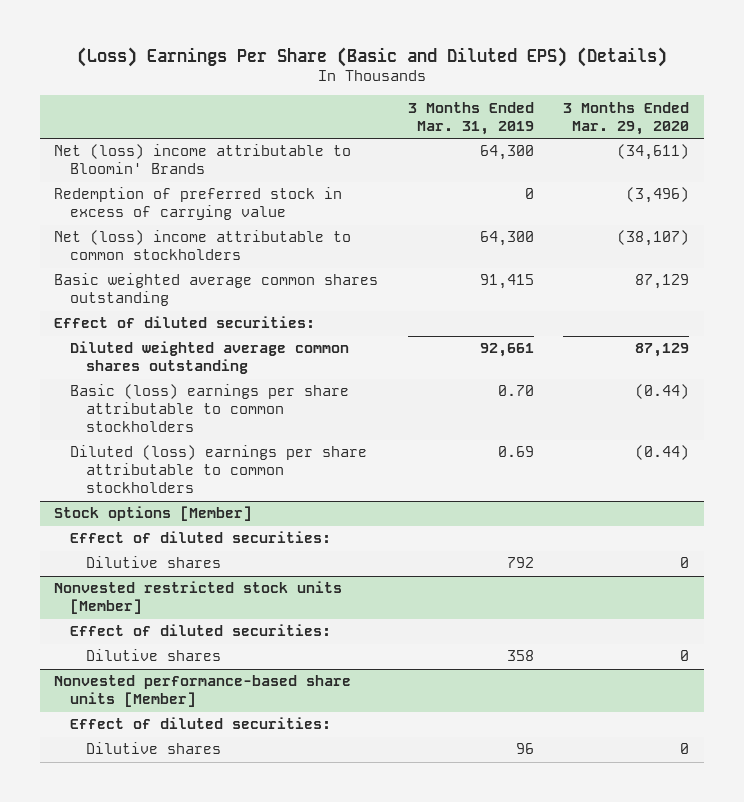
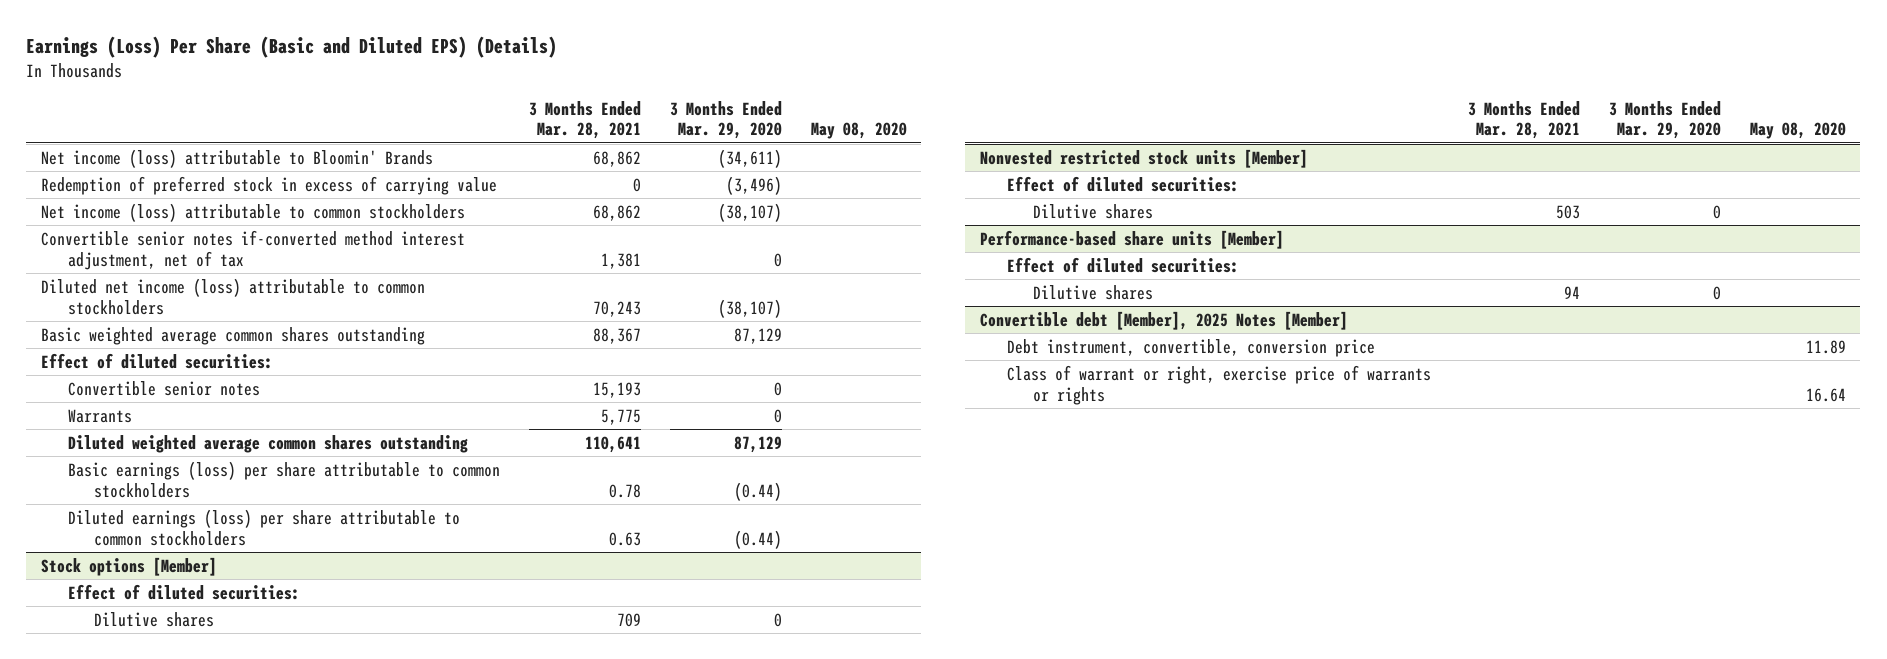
- (Loss) Earnings Per Share (Basic and Diluted EPS) (Details)
+ Earnings (Loss) Per Share (Basic and Diluted EPS) (Details)
- | 3 Months Ended Mar. 31, 2019 | 3 Months Ended Mar. 29, 2020
+ | 3 Months Ended Mar. 28, 2021 | 3 Months Ended Mar. 29, 2020 | May 08, 2020
- Net (loss) income attributable to Bloomin' Brands | 64,300 | (34,611)
+ Net income (loss) attributable to Bloomin' Brands | 68,862 | (34,611) |
- Net (loss) income attributable to common stockholders | 64,300 | (38,107)
+ Net income (loss) attributable to common stockholders | 68,862 | (38,107) |
+ Convertible senior notes if-converted method interest adjustment, net of tax | 1,381 | 0 |
+ Diluted net income (loss) attributable to common stockholders | 70,243 | (38,107) |
+ Convertible senior notes | 15,193 | 0 |
+ Warrants | 5,775 | 0 |
- Basic (loss) earnings per share attributable to common stockholders | 0.70 | (0.44)
- Diluted (loss) earnings per share attributable to common stockholders | 0.69 | (0.44)
+ Basic earnings (loss) per share attributable to common stockholders | 0.78 | (0.44) |
+ Diluted earnings (loss) per share attributable to common stockholders | 0.63 | (0.44) |
- Nonvested performance-based share units [Member]
+ Performance-based share units [Member]
+ Convertible debt [Member], 2025 Notes [Member]
+ Debt instrument, convertible, conversion price | | | 11.89
+ Class of warrant or right, exercise price of warrants or rights | | | 16.64

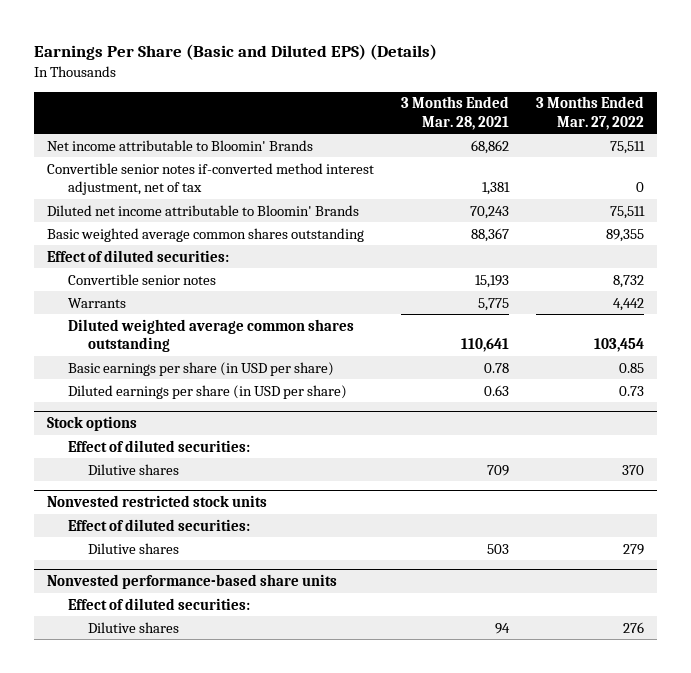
- Earnings (Loss) Per Share (Basic and Diluted EPS) (Details)
+ Earnings Per Share (Basic and Diluted EPS) (Details)
- | 3 Months Ended Mar. 28, 2021 | 3 Months Ended Mar. 29, 2020 | May 08, 2020
+ | 3 Months Ended Mar. 28, 2021 | 3 Months Ended Mar. 27, 2022
- Net income (loss) attributable to Bloomin' Brands | 68,862 | (34,611) |
- Redemption of preferred stock in excess of carrying value | 0 | (3,496) |
- Net income (loss) attributable to common stockholders | 68,862 | (38,107) |
+ Net income attributable to Bloomin' Brands | 68,862 | 75,511
- Diluted net income (loss) attributable to common stockholders | 70,243 | (38,107) |
+ Diluted net income attributable to Bloomin' Brands | 70,243 | 75,511
- Basic earnings (loss) per share attributable to common stockholders | 0.78 | (0.44) |
- Diluted earnings (loss) per share attributable to common stockholders | 0.63 | (0.44) |
- Stock options [Member]
+ Basic earnings per share (in USD per share) | 0.78 | 0.85
+ Diluted earnings per share (in USD per share) | 0.63 | 0.73
+ Stock options
- Nonvested restricted stock units [Member]
+ Nonvested restricted stock units
- Performance-based share units [Member]
+ Nonvested performance-based share units
- Convertible debt [Member], 2025 Notes [Member]
- Debt instrument, convertible, conversion price | | | 11.89
- Class of warrant or right, exercise price of warrants or rights | | | 16.64

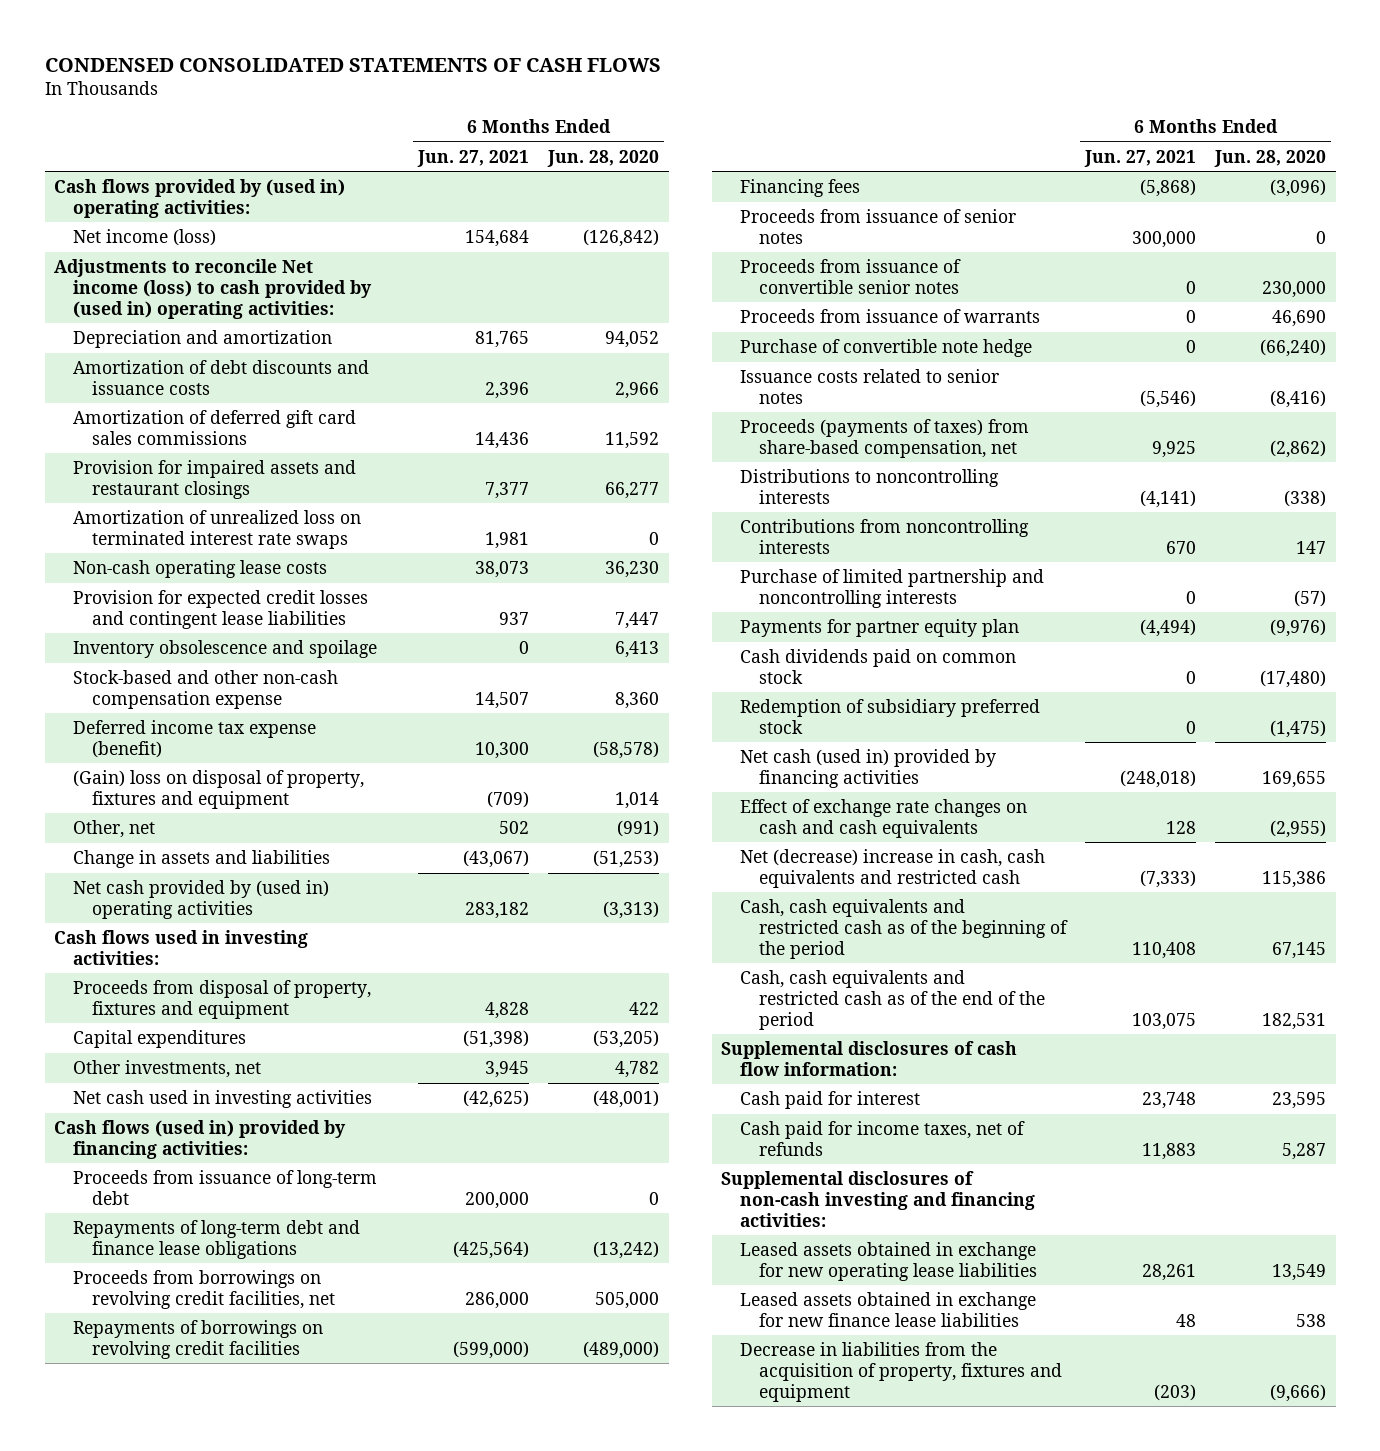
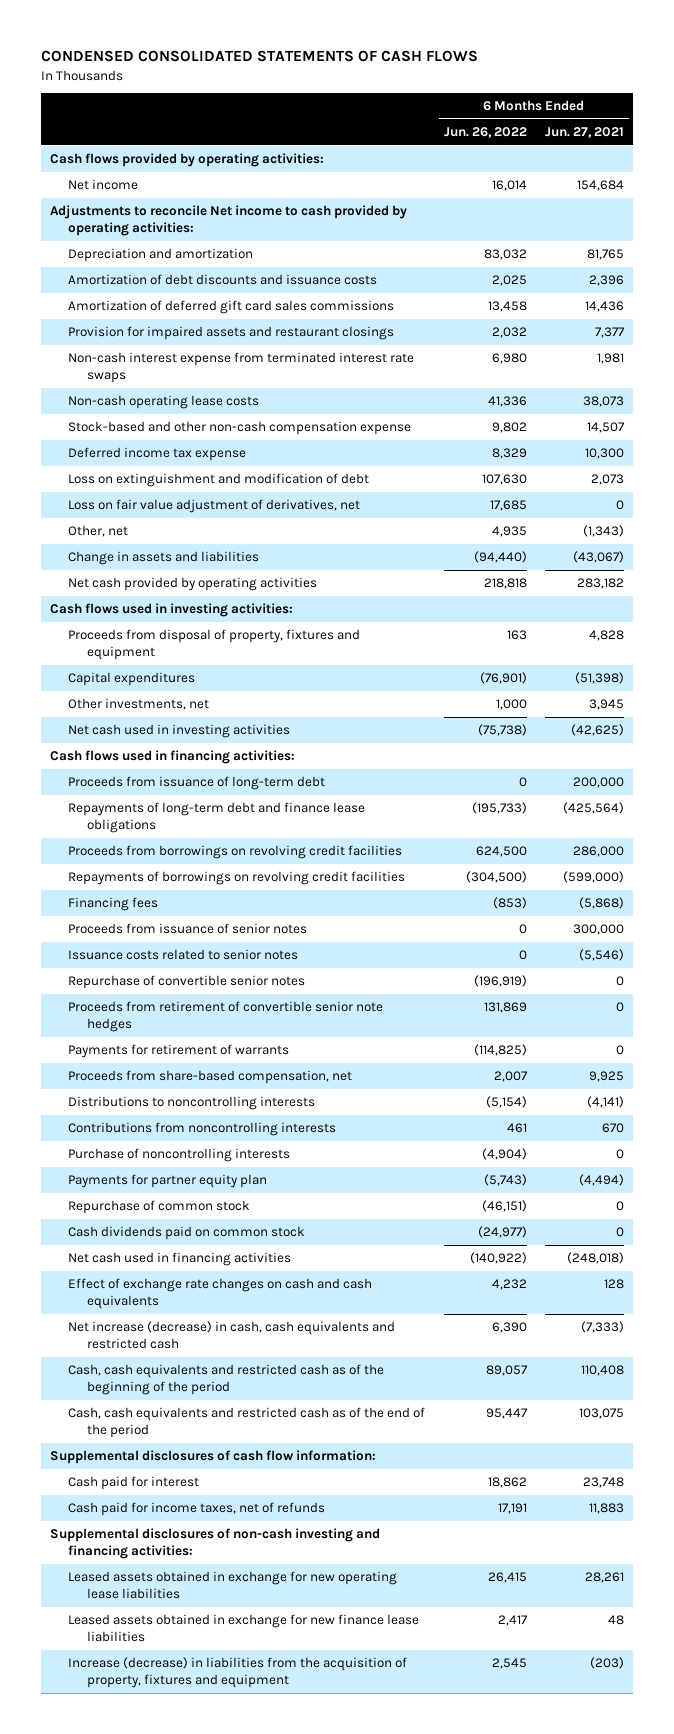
- | 6 Months Ended Jun. 27, 2021 | 6 Months Ended Jun. 28, 2020
+ | 6 Months Ended Jun. 26, 2022 | 6 Months Ended Jun. 27, 2021
- Cash flows provided by (used in) operating activities:
- Net income (loss) | 154,684 | (126,842)
- Adjustments to reconcile Net income (loss) to cash provided by (used in) operating activities:
+ Cash flows provided by operating activities:
+ Net income | 16,014 | 154,684
+ Adjustments to reconcile Net income to cash provided by operating activities:
- Amortization of unrealized loss on terminated interest rate swaps | 1,981 | 0
+ Non-cash interest expense from terminated interest rate swaps | 6,980 | 1,981
- Provision for expected credit losses and contingent lease liabilities | 937 | 7,447
- Inventory obsolescence and spoilage | 0 | 6,413
- Deferred income tax expense (benefit) | 10,300 | (58,578)
- (Gain) loss on disposal of property, fixtures and equipment | (709) | 1,014
- Other, net | 502 | (991)
+ Deferred income tax expense | 8,329 | 10,300
+ Loss on extinguishment and modification of debt | 107,630 | 2,073
+ Loss on fair value adjustment of derivatives, net | 17,685 | 0
+ Other, net | 4,935 | (1,343)
- Net cash provided by (used in) operating activities | 283,182 | (3,313)
+ Net cash provided by operating activities | 218,818 | 283,182
- Cash flows (used in) provided by financing activities:
+ Cash flows used in financing activities:
- Proceeds from borrowings on revolving credit facilities, net | 286,000 | 505,000
+ Proceeds from borrowings on revolving credit facilities | 624,500 | 286,000
- Proceeds from issuance of convertible senior notes | 0 | 230,000
- Proceeds from issuance of warrants | 0 | 46,690
- Purchase of convertible note hedge | 0 | (66,240)
- Proceeds (payments of taxes) from share-based compensation, net | 9,925 | (2,862)
+ Repurchase of convertible senior notes | (196,919) | 0
+ Proceeds from retirement of convertible senior note hedges | 131,869 | 0
+ Payments for retirement of warrants | (114,825) | 0
+ Proceeds from share-based compensation, net | 2,007 | 9,925
- Purchase of limited partnership and noncontrolling interests | 0 | (57)
+ Purchase of noncontrolling interests | (4,904) | 0
+ Repurchase of common stock | (46,151) | 0
- Redemption of subsidiary preferred stock | 0 | (1,475)
- Net cash (used in) provided by financing activities | (248,018) | 169,655
+ Net cash used in financing activities | (140,922) | (248,018)
- Net (decrease) increase in cash, cash equivalents and restricted cash | (7,333) | 115,386
+ Net increase (decrease) in cash, cash equivalents and restricted cash | 6,390 | (7,333)
- Decrease in liabilities from the acquisition of property, fixtures and equipment | (203) | (9,666)
+ Increase (decrease) in liabilities from the acquisition of property, fixtures and equipment | 2,545 | (203)

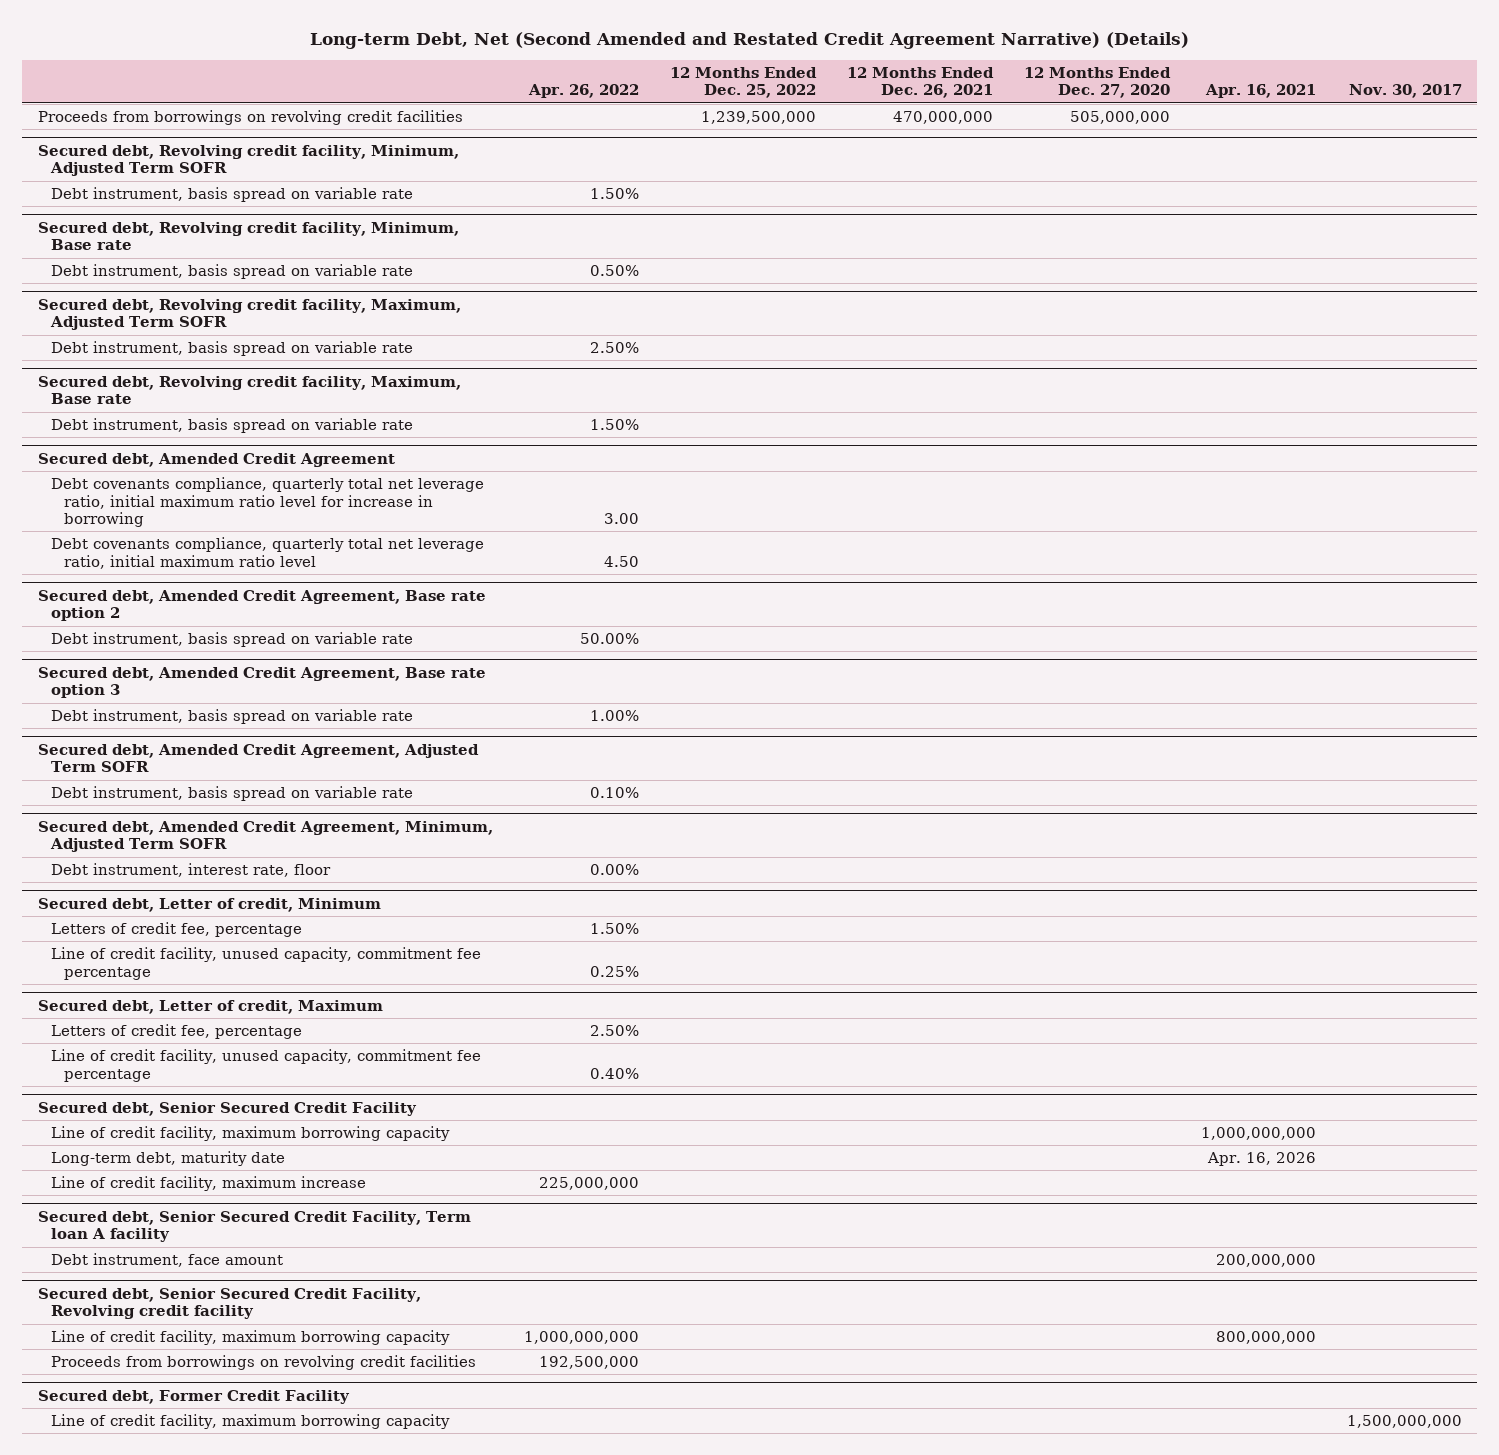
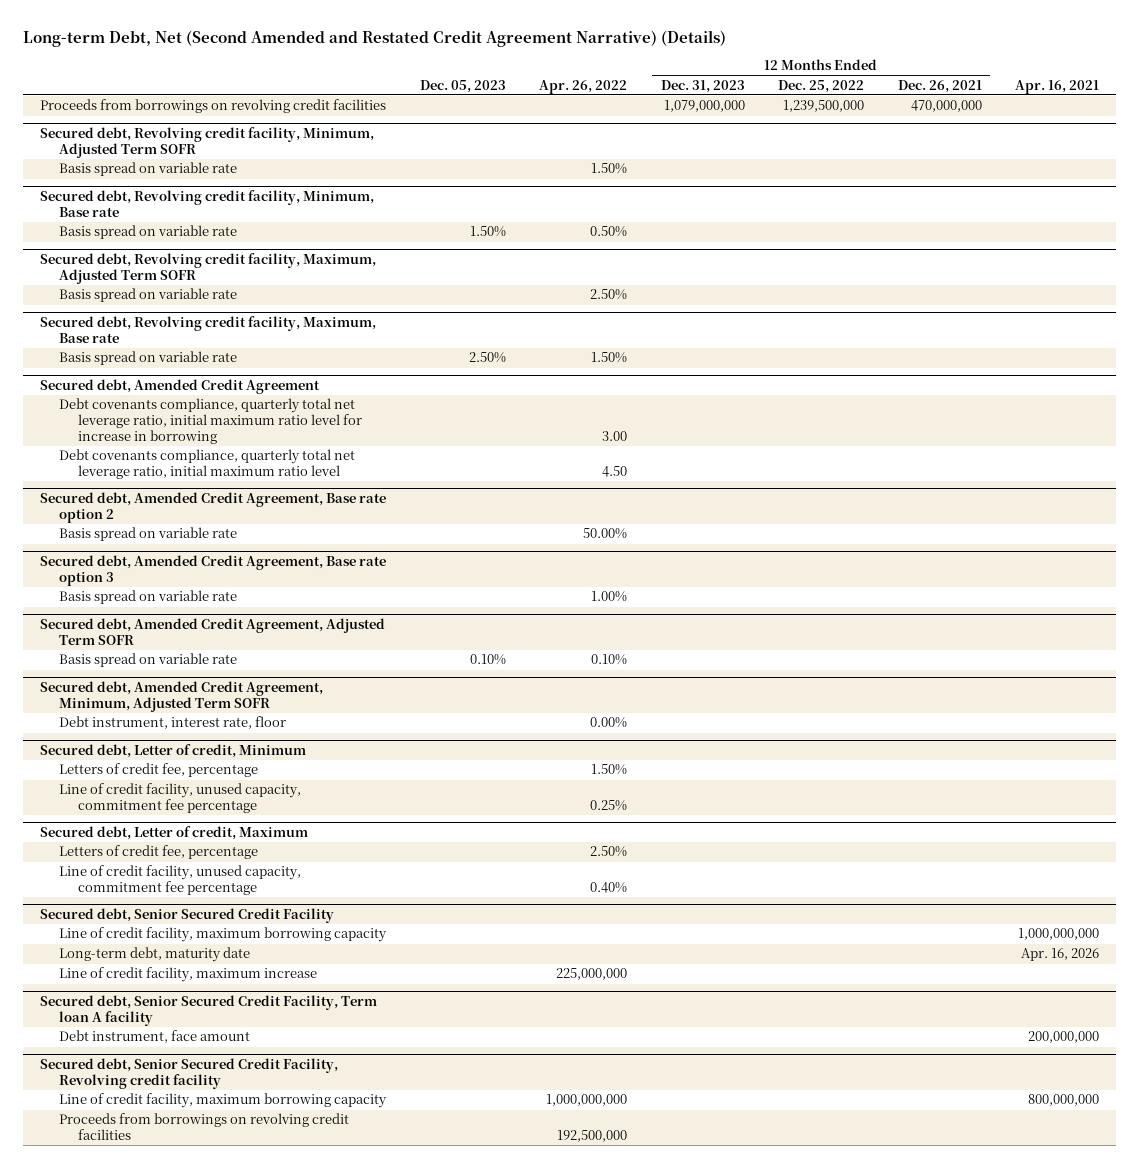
- | Apr. 26, 2022 | 12 Months Ended Dec. 25, 2022 | 12 Months Ended Dec. 26, 2021 | 12 Months Ended Dec. 27, 2020 | Apr. 16, 2021 | Nov. 30, 2017
+ | Dec. 05, 2023 | Apr. 26, 2022 | 12 Months Ended Dec. 31, 2023 | 12 Months Ended Dec. 25, 2022 | 12 Months Ended Dec. 26, 2021 | Apr. 16, 2021
@ Secured debt, Revolving credit facility, Minimum, Adjusted Term SOFR
- Debt instrument, basis spread on variable rate | 1.50% | | | | |
+ Basis spread on variable rate | | 1.50% | | | |
@ Secured debt, Revolving credit facility, Minimum, Base rate
- Debt instrument, basis spread on variable rate | 0.50% | | | | |
+ Basis spread on variable rate | 1.50% | 0.50% | | | |
@ Secured debt, Revolving credit facility, Maximum, Adjusted Term SOFR
- Debt instrument, basis spread on variable rate | 2.50% | | | | |
+ Basis spread on variable rate | | 2.50% | | | |
@ Secured debt, Revolving credit facility, Maximum, Base rate
- Debt instrument, basis spread on variable rate | 1.50% | | | | |
+ Basis spread on variable rate | 2.50% | 1.50% | | | |
@ Secured debt, Amended Credit Agreement, Base rate option 2
- Debt instrument, basis spread on variable rate | 50.00% | | | | |
+ Basis spread on variable rate | | 50.00% | | | |
@ Secured debt, Amended Credit Agreement, Base rate option 3
- Debt instrument, basis spread on variable rate | 1.00% | | | | |
+ Basis spread on variable rate | | 1.00% | | | |
@ Secured debt, Amended Credit Agreement, Adjusted Term SOFR
- Debt instrument, basis spread on variable rate | 0.10% | | | | |
+ Basis spread on variable rate | 0.10% | 0.10% | | | |
- Secured debt, Former Credit Facility
- Line of credit facility, maximum borrowing capacity | | | | | | 1,500,000,000

